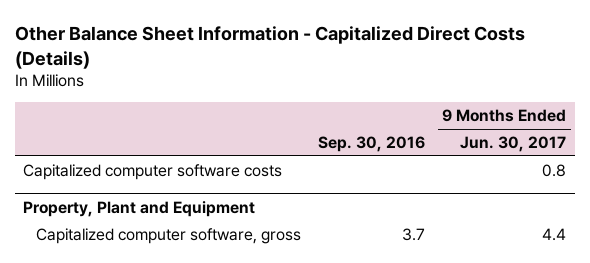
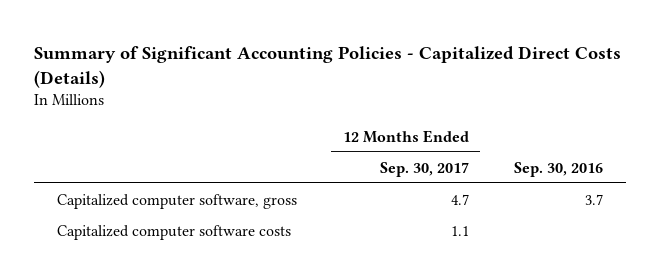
- Other Balance Sheet Information - Capitalized Direct Costs (Details)
+ Summary of Significant Accounting Policies - Capitalized Direct Costs (Details)
- | Sep. 30, 2016 | 9 Months Ended Jun. 30, 2017
+ | 12 Months Ended Sep. 30, 2017 | Sep. 30, 2016
+ Capitalized computer software, gross | 4.7 | 3.7
- Property, Plant and Equipment
- Capitalized computer software, gross | 3.7 | 4.4

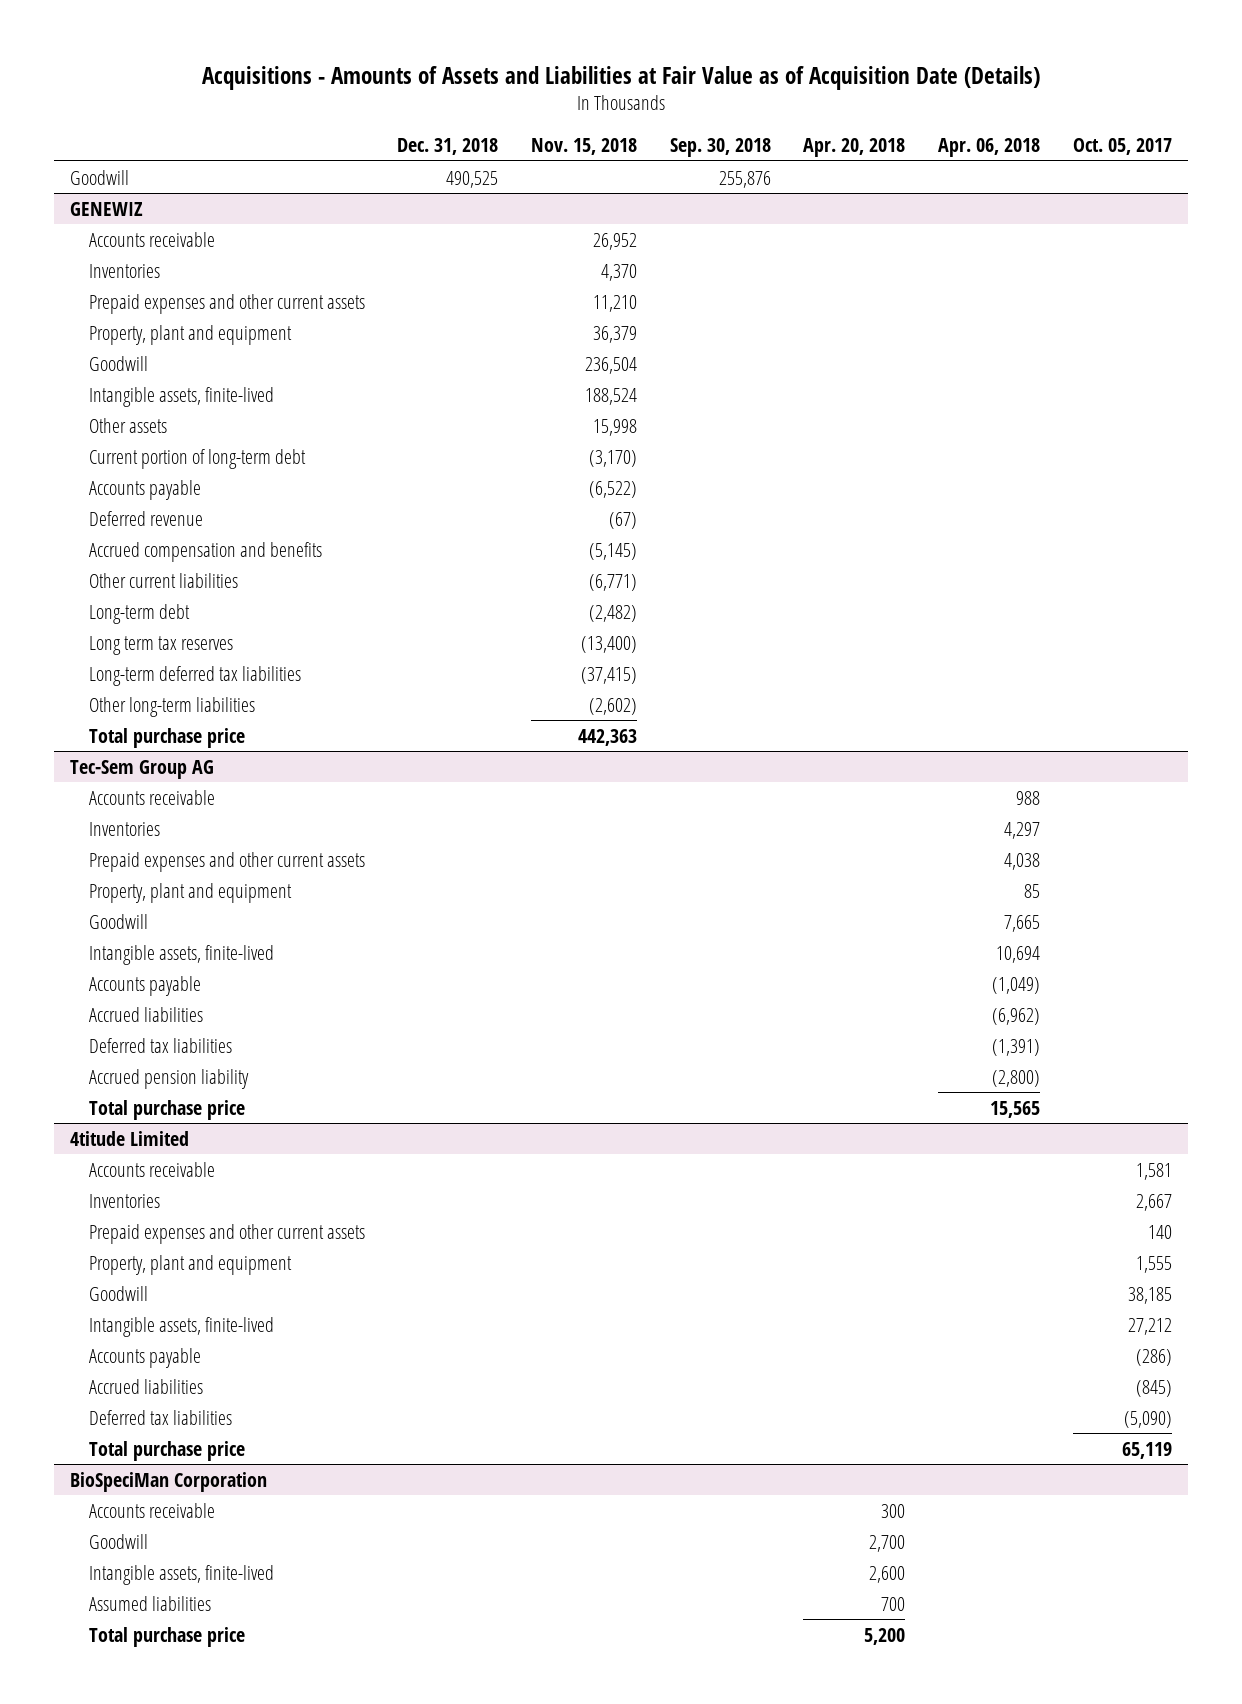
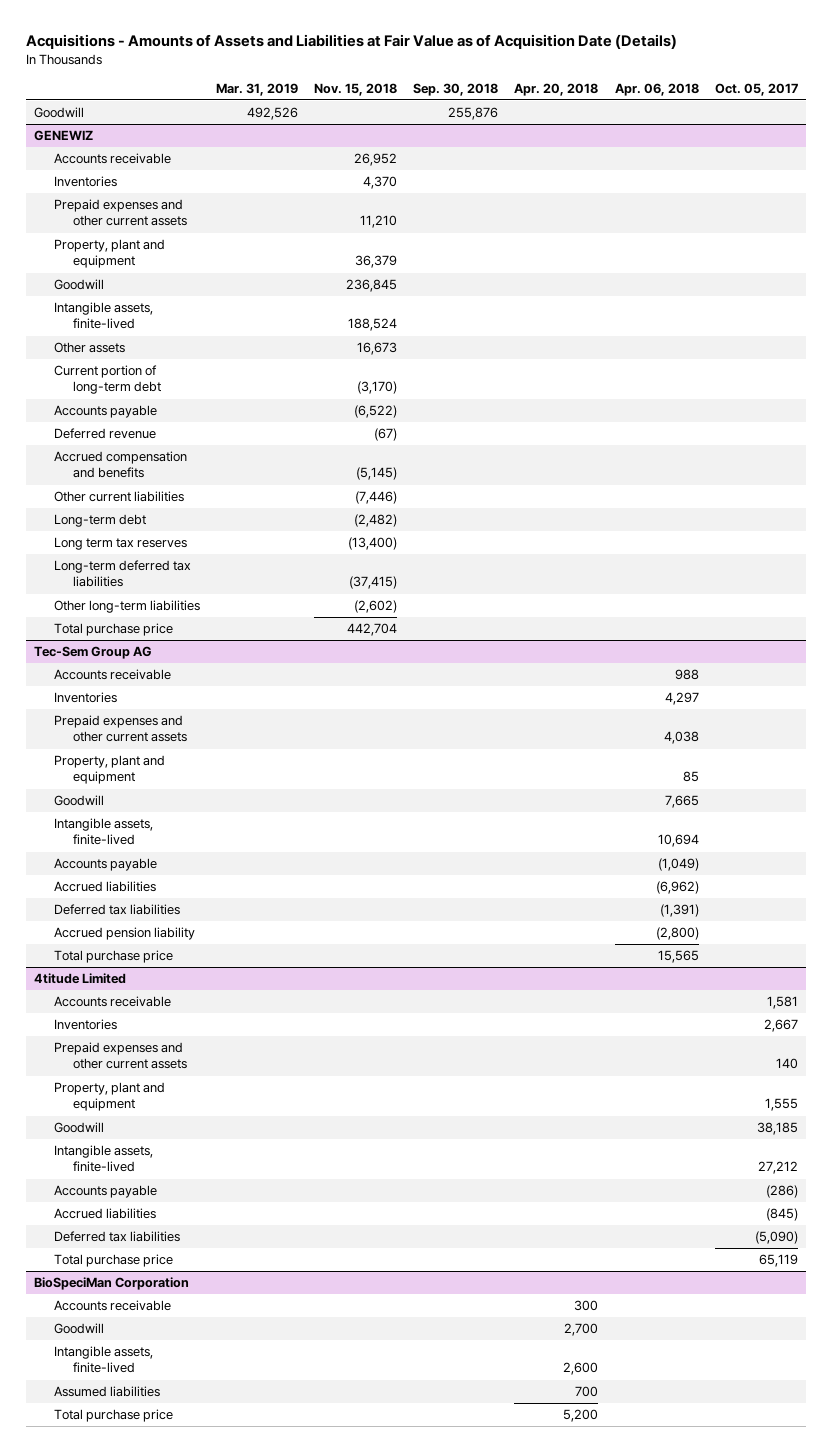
- | Dec. 31, 2018 | Nov. 15, 2018 | Sep. 30, 2018 | Apr. 20, 2018 | Apr. 06, 2018 | Oct. 05, 2017
+ | Mar. 31, 2019 | Nov. 15, 2018 | Sep. 30, 2018 | Apr. 20, 2018 | Apr. 06, 2018 | Oct. 05, 2017
@ GENEWIZ
- Goodwill | | 236,504 | | | |
+ Goodwill | | 236,845 | | | |
- Other assets | | 15,998 | | | |
+ Other assets | | 16,673 | | | |
- Other current liabilities | | (6,771) | | | |
+ Other current liabilities | | (7,446) | | | |
- Total purchase price | | 442,363 | | | |
+ Total purchase price | | 442,704 | | | |

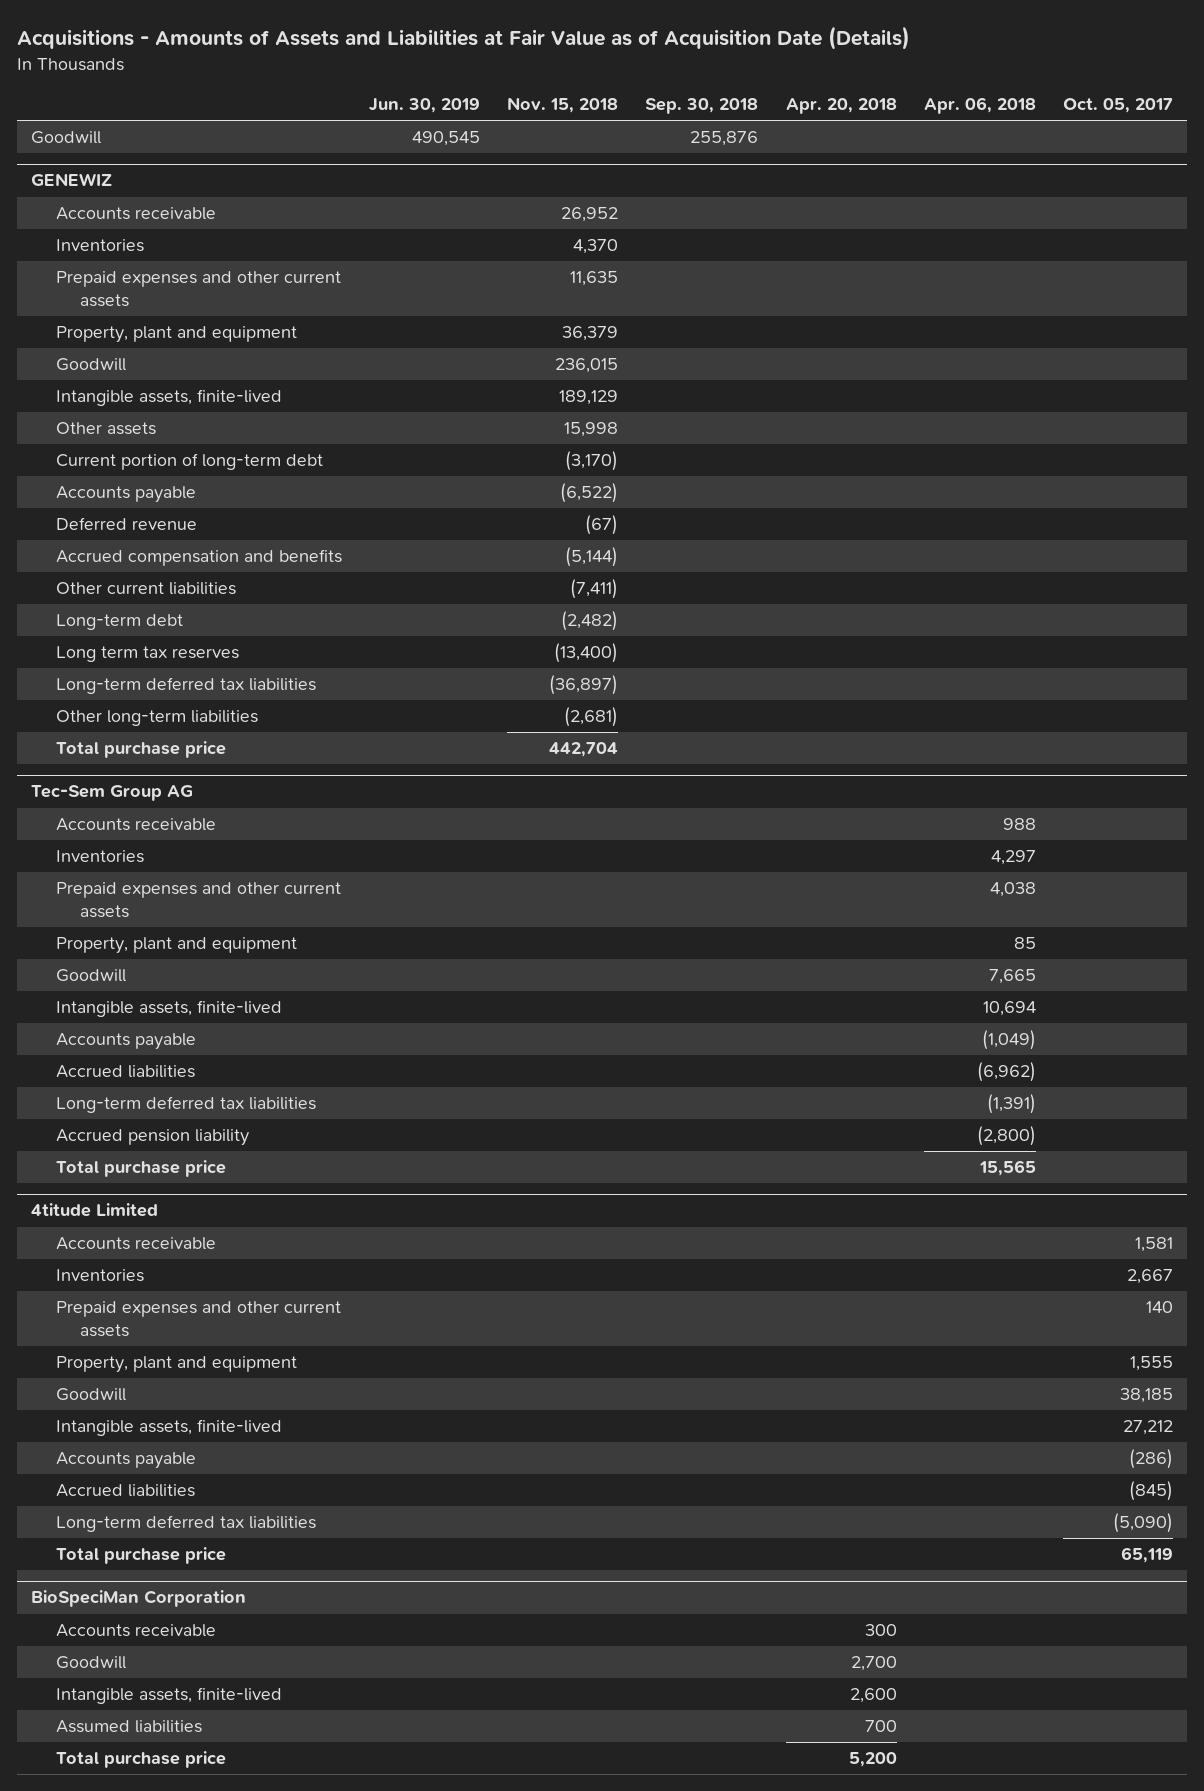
- | Mar. 31, 2019 | Nov. 15, 2018 | Sep. 30, 2018 | Apr. 20, 2018 | Apr. 06, 2018 | Oct. 05, 2017
+ | Jun. 30, 2019 | Nov. 15, 2018 | Sep. 30, 2018 | Apr. 20, 2018 | Apr. 06, 2018 | Oct. 05, 2017
@ GENEWIZ
- Prepaid expenses and other current assets | | 11,210 | | | |
+ Prepaid expenses and other current assets | | 11,635 | | | |
- Goodwill | | 236,845 | | | |
- Intangible assets, finite-lived | | 188,524 | | | |
- Other assets | | 16,673 | | | |
+ Goodwill | | 236,015 | | | |
+ Intangible assets, finite-lived | | 189,129 | | | |
+ Other assets | | 15,998 | | | |
- Accrued compensation and benefits | | (5,145) | | | |
- Other current liabilities | | (7,446) | | | |
+ Accrued compensation and benefits | | (5,144) | | | |
+ Other current liabilities | | (7,411) | | | |
- Long-term deferred tax liabilities | | (37,415) | | | |
- Other long-term liabilities | | (2,602) | | | |
+ Long-term deferred tax liabilities | | (36,897) | | | |
+ Other long-term liabilities | | (2,681) | | | |
@ Tec-Sem Group AG
- Deferred tax liabilities | | | | | (1,391) |
+ Long-term deferred tax liabilities | | | | | (1,391) |
@ 4titude Limited
- Deferred tax liabilities | | | | | | (5,090)
+ Long-term deferred tax liabilities | | | | | | (5,090)

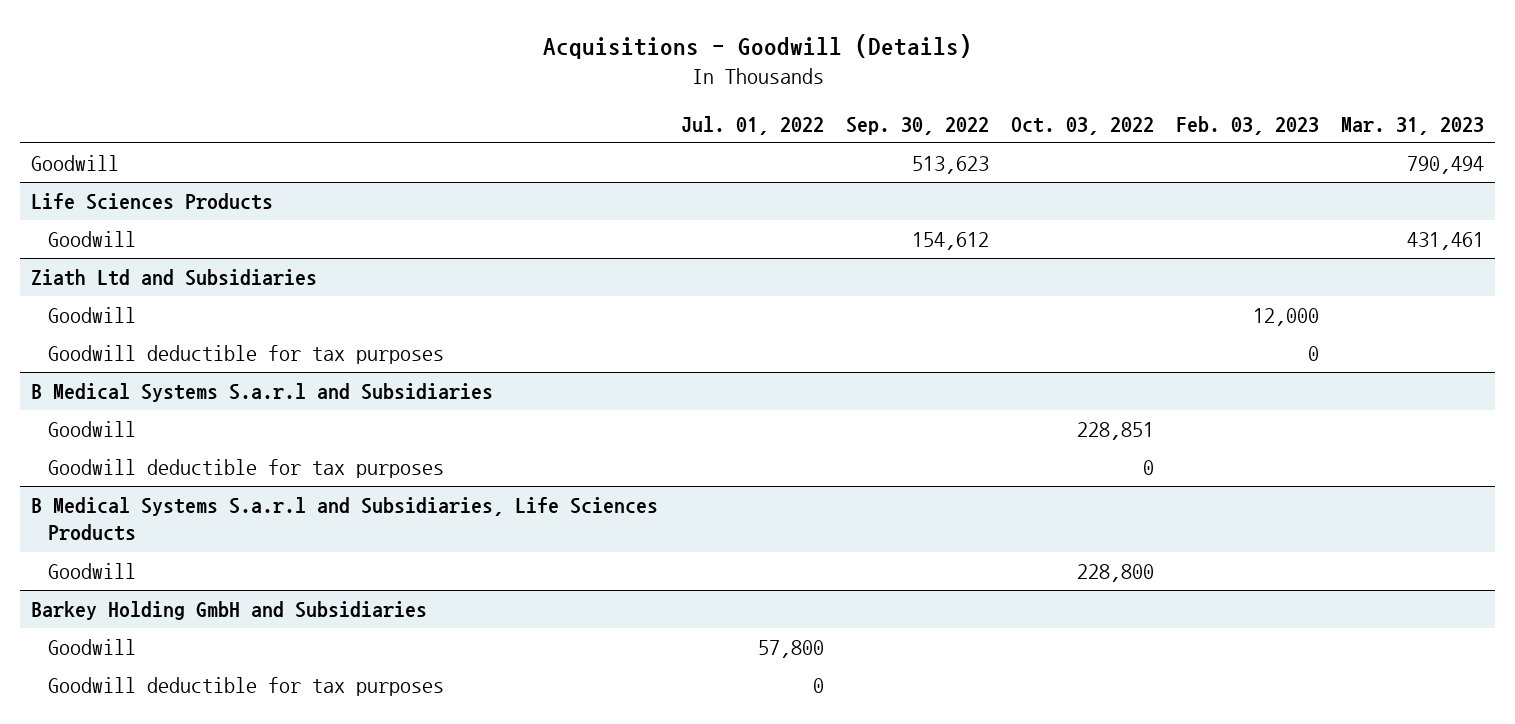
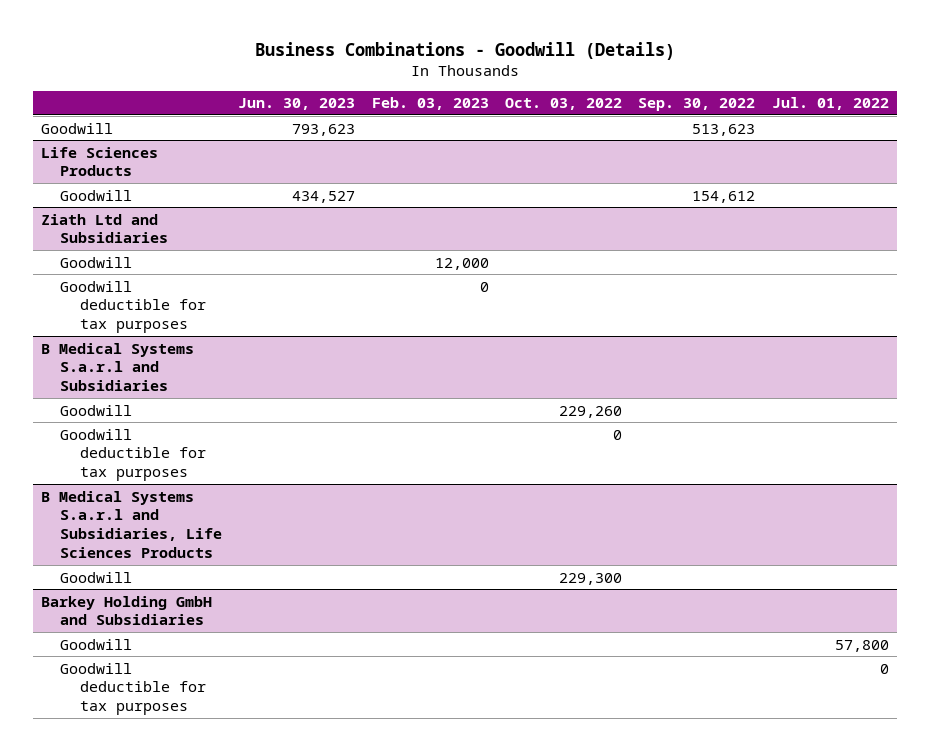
- Acquisitions - Goodwill (Details)
+ Business Combinations - Goodwill (Details)
- | Jul. 01, 2022 | Sep. 30, 2022 | Oct. 03, 2022 | Feb. 03, 2023 | Mar. 31, 2023
+ | Jun. 30, 2023 | Feb. 03, 2023 | Oct. 03, 2022 | Sep. 30, 2022 | Jul. 01, 2022
@ B Medical Systems S.a.r.l and Subsidiaries
- Goodwill | | | 228,851 | |
+ Goodwill | | | 229,260 | |
@ B Medical Systems S.a.r.l and Subsidiaries, Life Sciences Products
- Goodwill | | | 228,800 | |
+ Goodwill | | | 229,300 | |

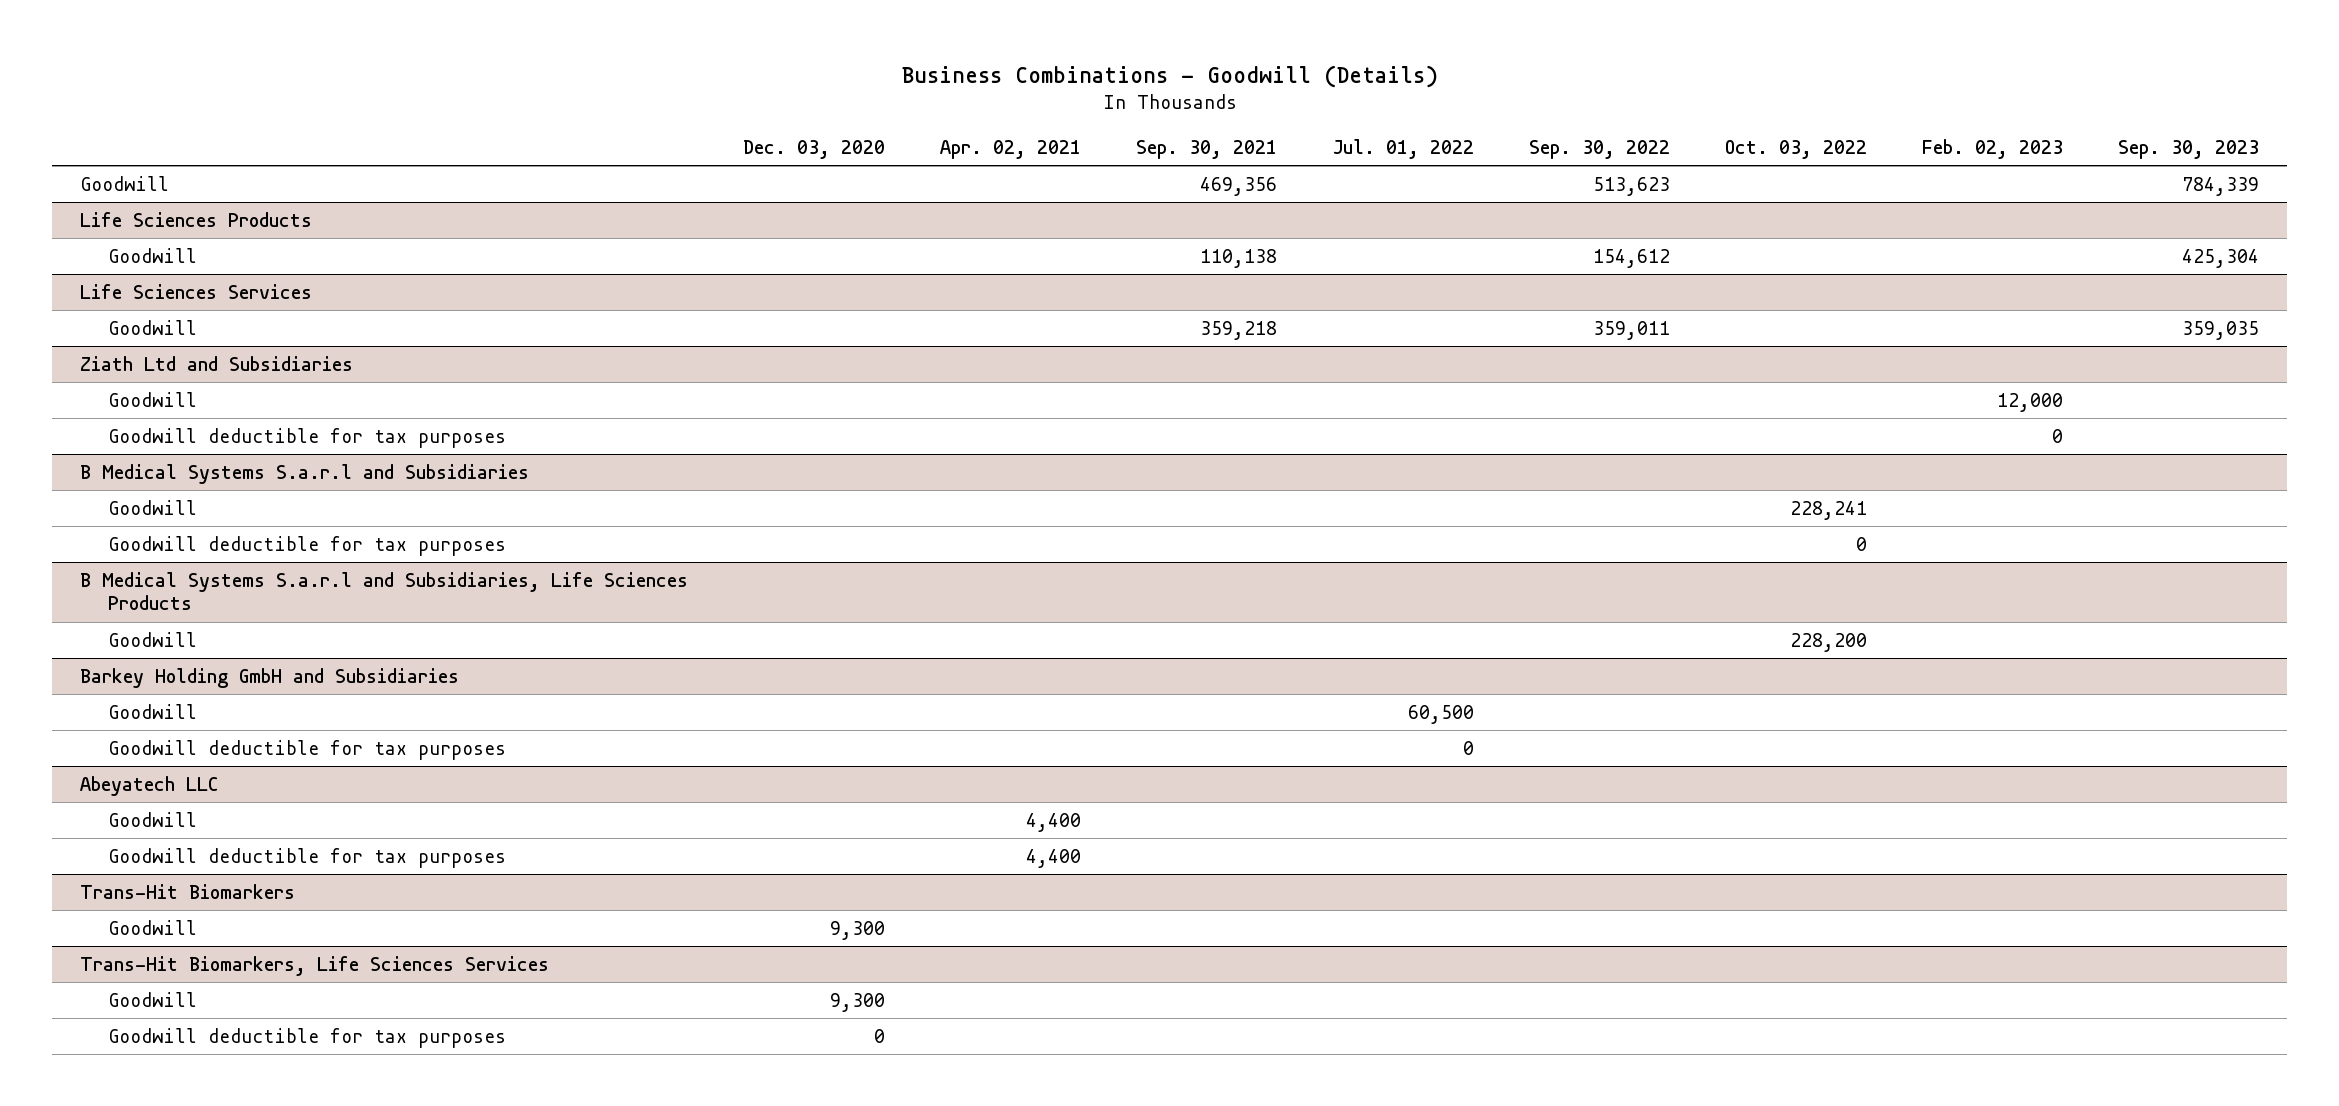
- | Jun. 30, 2023 | Feb. 03, 2023 | Oct. 03, 2022 | Sep. 30, 2022 | Jul. 01, 2022
+ | Dec. 03, 2020 | Apr. 02, 2021 | Sep. 30, 2021 | Jul. 01, 2022 | Sep. 30, 2022 | Oct. 03, 2022 | Feb. 02, 2023 | Sep. 30, 2023
+ Life Sciences Services
+ Goodwill | | | 359,218 | | 359,011 | | | 359,035
@ B Medical Systems S.a.r.l and Subsidiaries
- Goodwill | | | 229,260 | |
+ Goodwill | | | | | | 228,241 | |
@ B Medical Systems S.a.r.l and Subsidiaries, Life Sciences Products
- Goodwill | | | 229,300 | |
+ Goodwill | | | | | | 228,200 | |
@ Barkey Holding GmbH and Subsidiaries
- Goodwill | | | | | 57,800
+ Goodwill | | | | 60,500 | | | |
+ Abeyatech LLC
+ Goodwill | | 4,400 | | | | | |
+ Goodwill deductible for tax purposes | | 4,400 | | | | | |
+ Trans-Hit Biomarkers
+ Goodwill | 9,300 | | | | | | |
+ Trans-Hit Biomarkers, Life Sciences Services
+ Goodwill | 9,300 | | | | | | |
+ Goodwill deductible for tax purposes | 0 | | | | | | |

